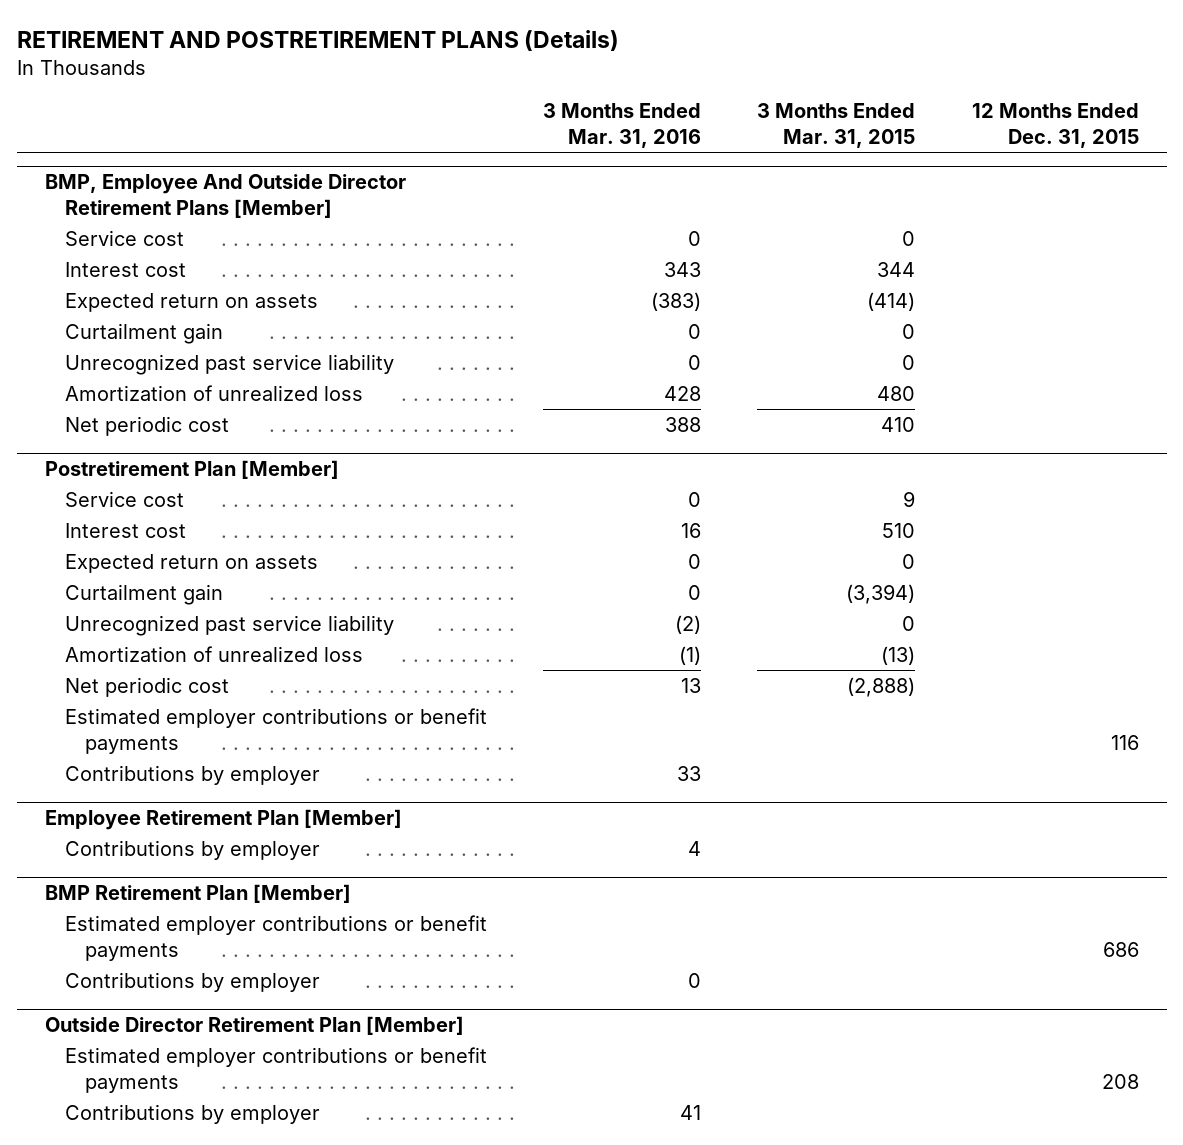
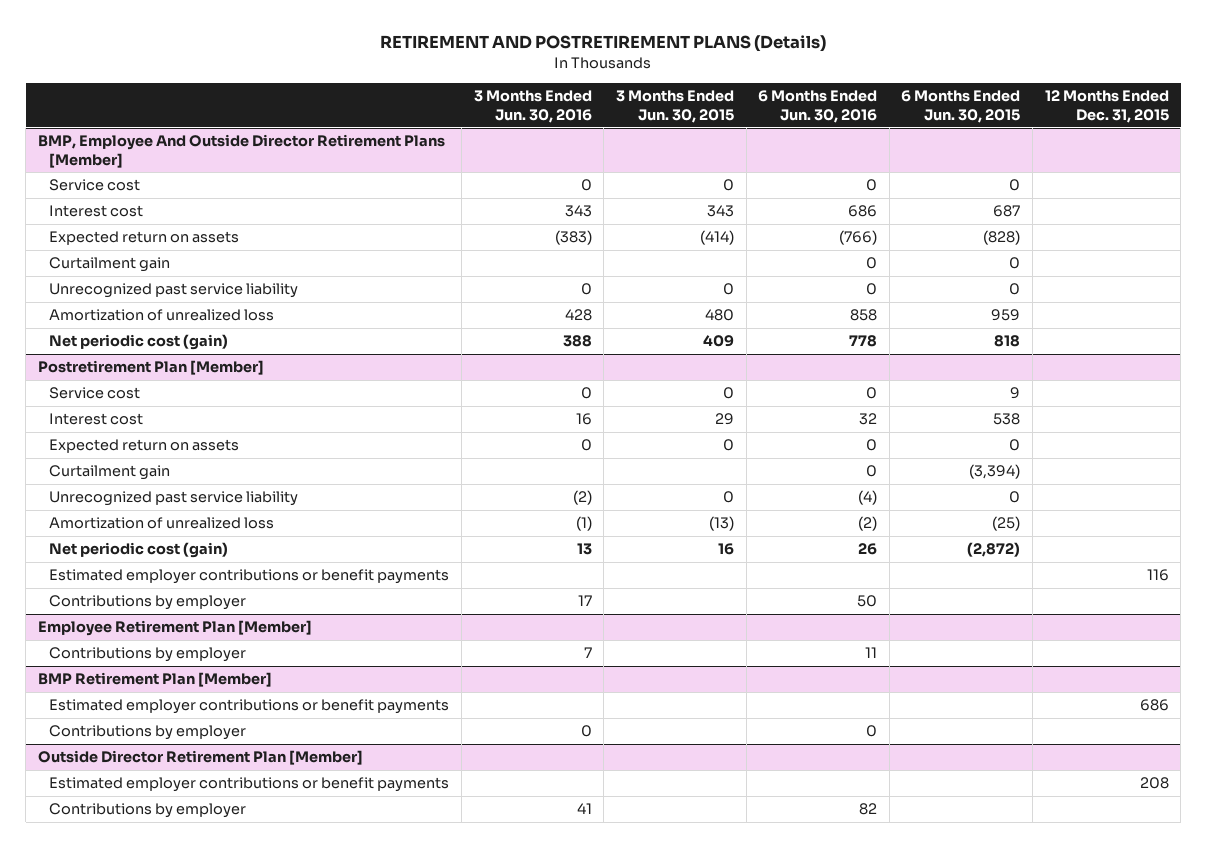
- | 3 Months Ended Mar. 31, 2016 | 3 Months Ended Mar. 31, 2015 | 12 Months Ended Dec. 31, 2015
+ | 3 Months Ended Jun. 30, 2016 | 3 Months Ended Jun. 30, 2015 | 6 Months Ended Jun. 30, 2016 | 6 Months Ended Jun. 30, 2015 | 12 Months Ended Dec. 31, 2015
@ BMP, Employee And Outside Director Retirement Plans [Member]
- Net periodic cost | 388 | 410 |
+ Net periodic cost (gain) | 388 | 409 | 778 | 818 |
@ Postretirement Plan [Member]
- Net periodic cost | 13 | (2,888) |
+ Net periodic cost (gain) | 13 | 16 | 26 | (2,872) |

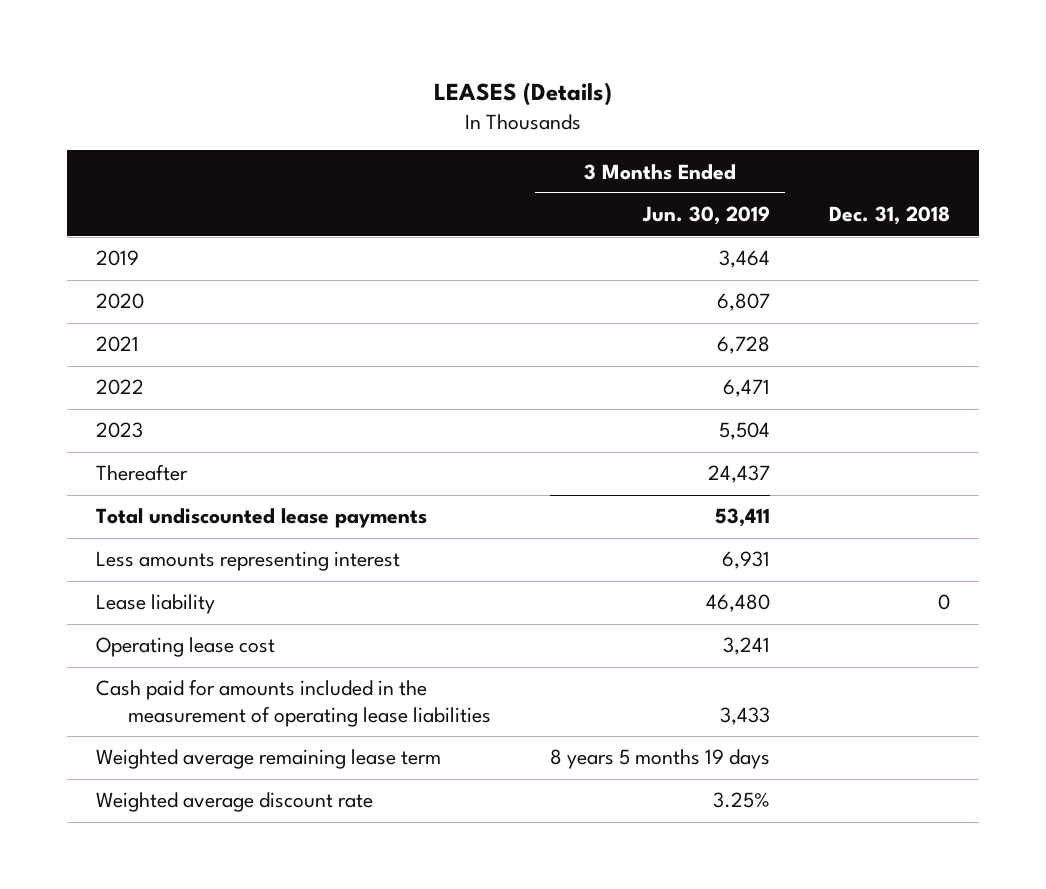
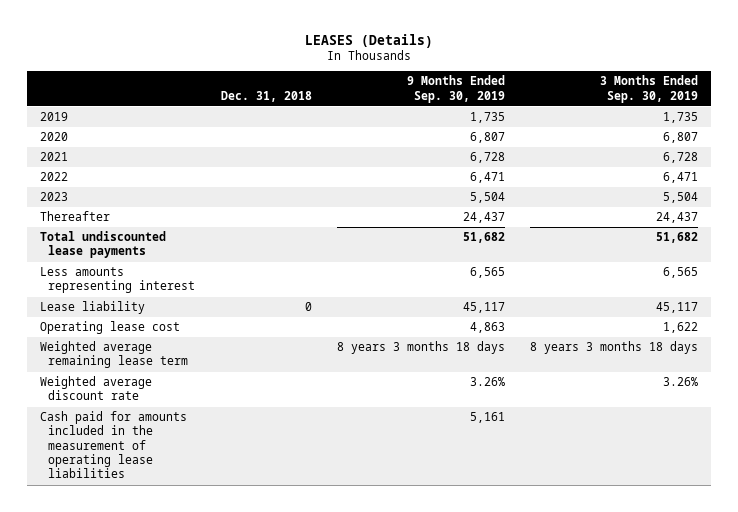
- | 3 Months Ended Jun. 30, 2019 | Dec. 31, 2018
+ | Dec. 31, 2018 | 9 Months Ended Sep. 30, 2019 | 3 Months Ended Sep. 30, 2019
moved down: Cash paid for amounts included in the measurement of operating lease liabilities | | 5,161 |

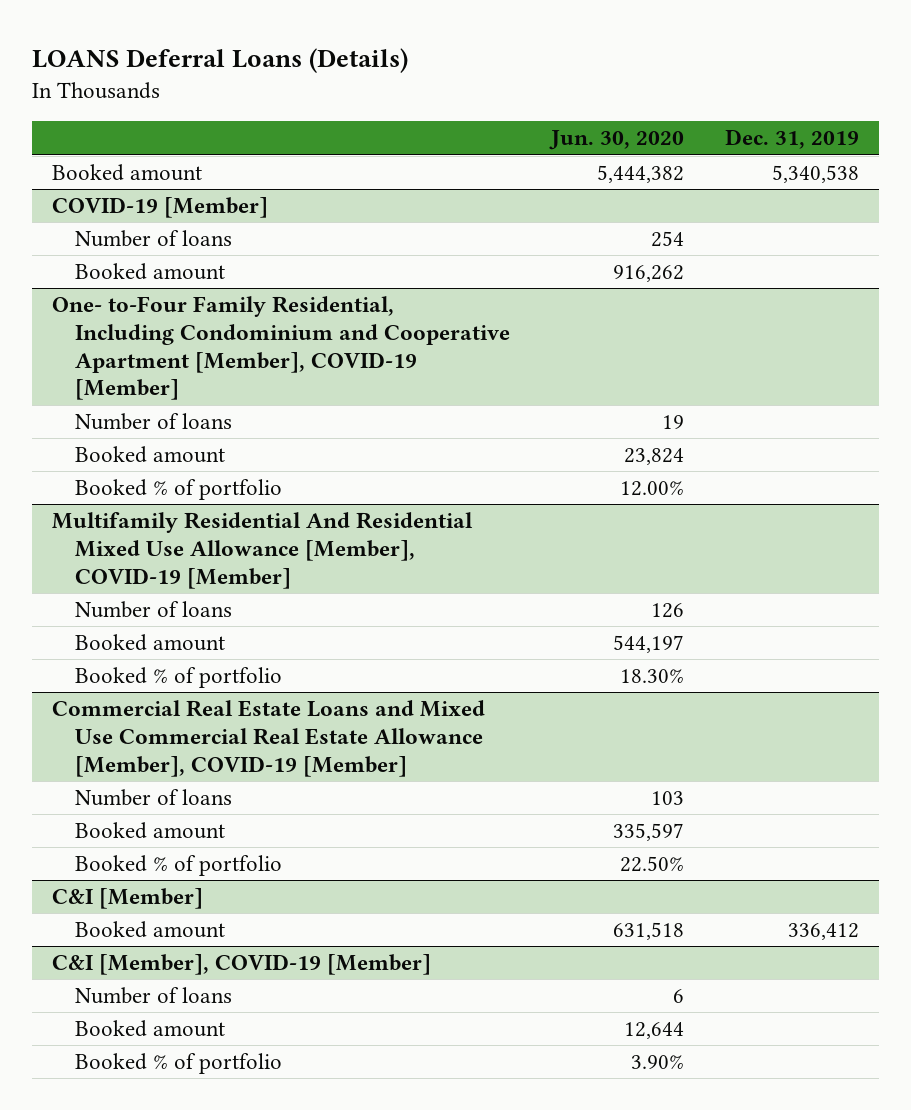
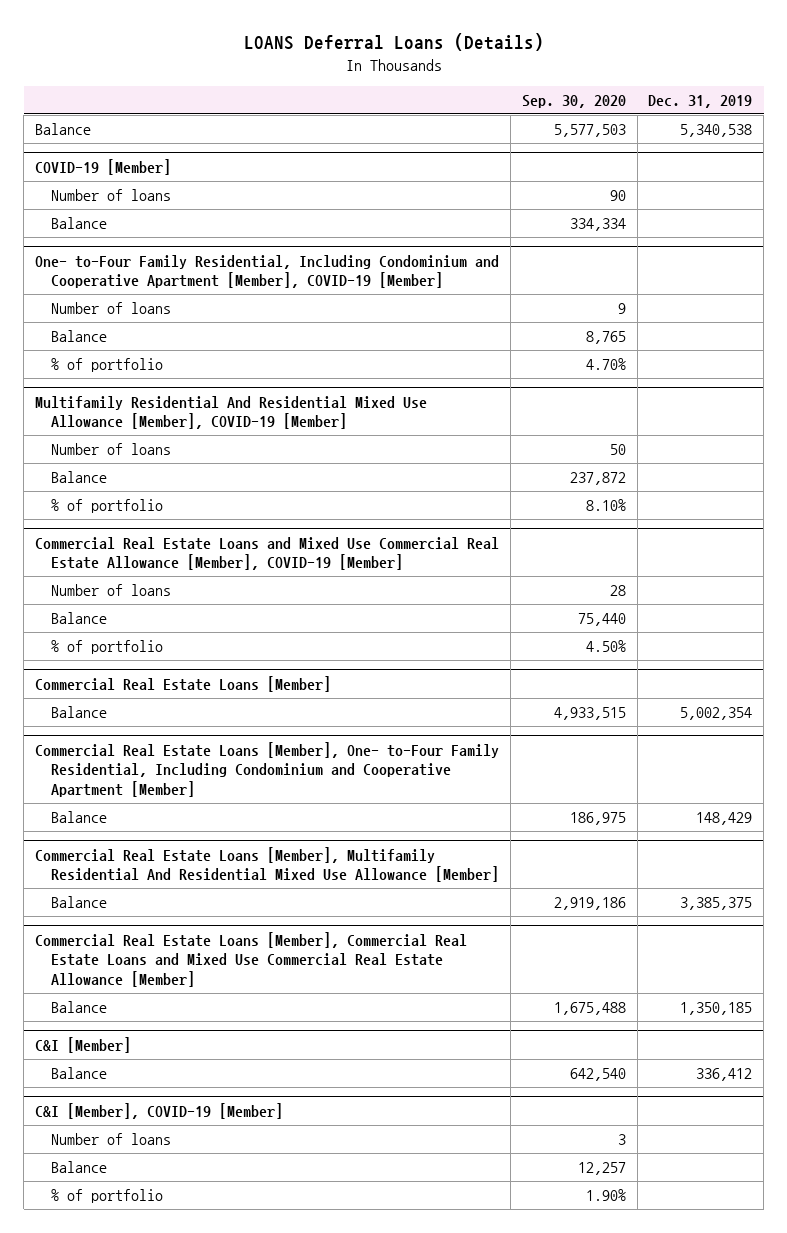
- | Jun. 30, 2020 | Dec. 31, 2019
+ | Sep. 30, 2020 | Dec. 31, 2019
- Booked amount | 5,444,382 | 5,340,538
+ Balance | 5,577,503 | 5,340,538
@ COVID-19 [Member]
- Booked amount | 916,262 |
+ Balance | 334,334 |
@ One- to-Four Family Residential, Including Condominium and Cooperative Apartment [Member], COVID-19 [Member]
- Booked amount | 23,824 |
- Booked % of portfolio | 12.00% |
+ Balance | 8,765 |
+ % of portfolio | 4.70% |
@ Multifamily Residential And Residential Mixed Use Allowance [Member], COVID-19 [Member]
- Booked amount | 544,197 |
- Booked % of portfolio | 18.30% |
+ Balance | 237,872 |
+ % of portfolio | 8.10% |
@ Commercial Real Estate Loans and Mixed Use Commercial Real Estate Allowance [Member], COVID-19 [Member]
- Booked amount | 335,597 |
- Booked % of portfolio | 22.50% |
+ Balance | 75,440 |
+ % of portfolio | 4.50% |
+ Commercial Real Estate Loans [Member]
+ Balance | 4,933,515 | 5,002,354
+ Commercial Real Estate Loans [Member], One- to-Four Family Residential, Including Condominium and Cooperative Apartment [Member]
+ Balance | 186,975 | 148,429
+ Commercial Real Estate Loans [Member], Multifamily Residential And Residential Mixed Use Allowance [Member]
+ Balance | 2,919,186 | 3,385,375
+ Commercial Real Estate Loans [Member], Commercial Real Estate Loans and Mixed Use Commercial Real Estate Allowance [Member]
+ Balance | 1,675,488 | 1,350,185
@ C&I [Member]
- Booked amount | 631,518 | 336,412
+ Balance | 642,540 | 336,412
@ C&I [Member], COVID-19 [Member]
- Booked amount | 12,644 |
- Booked % of portfolio | 3.90% |
+ Balance | 12,257 |
+ % of portfolio | 1.90% |

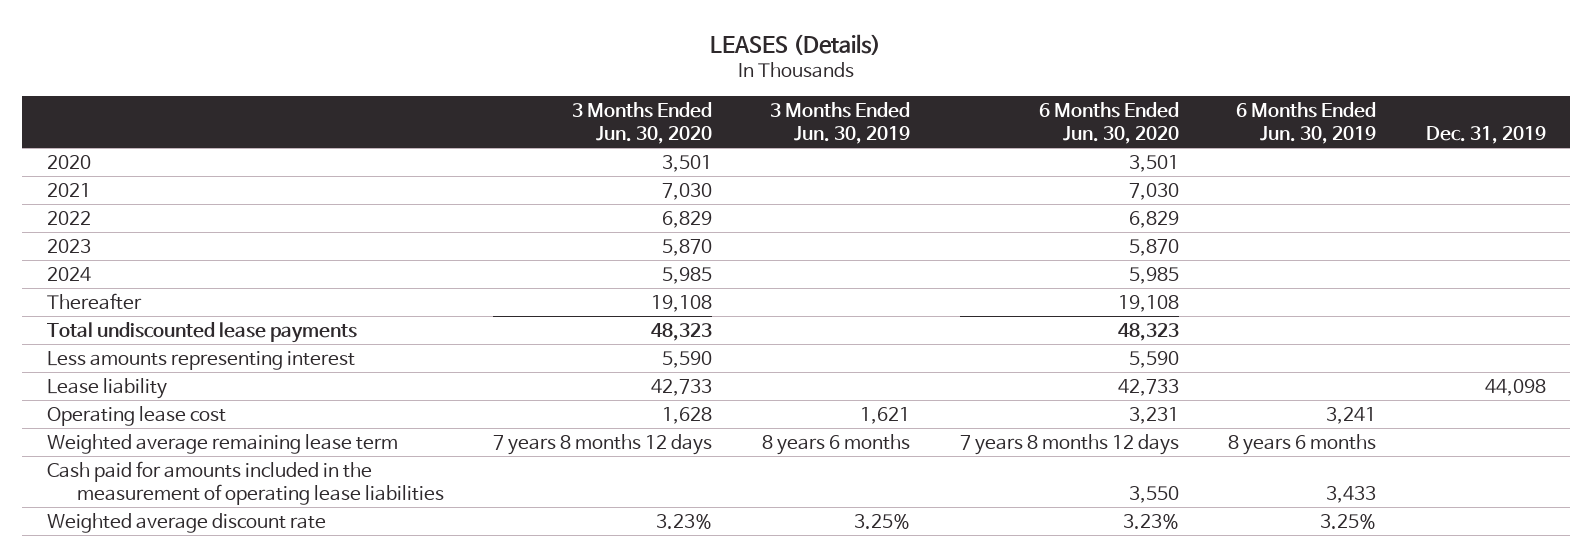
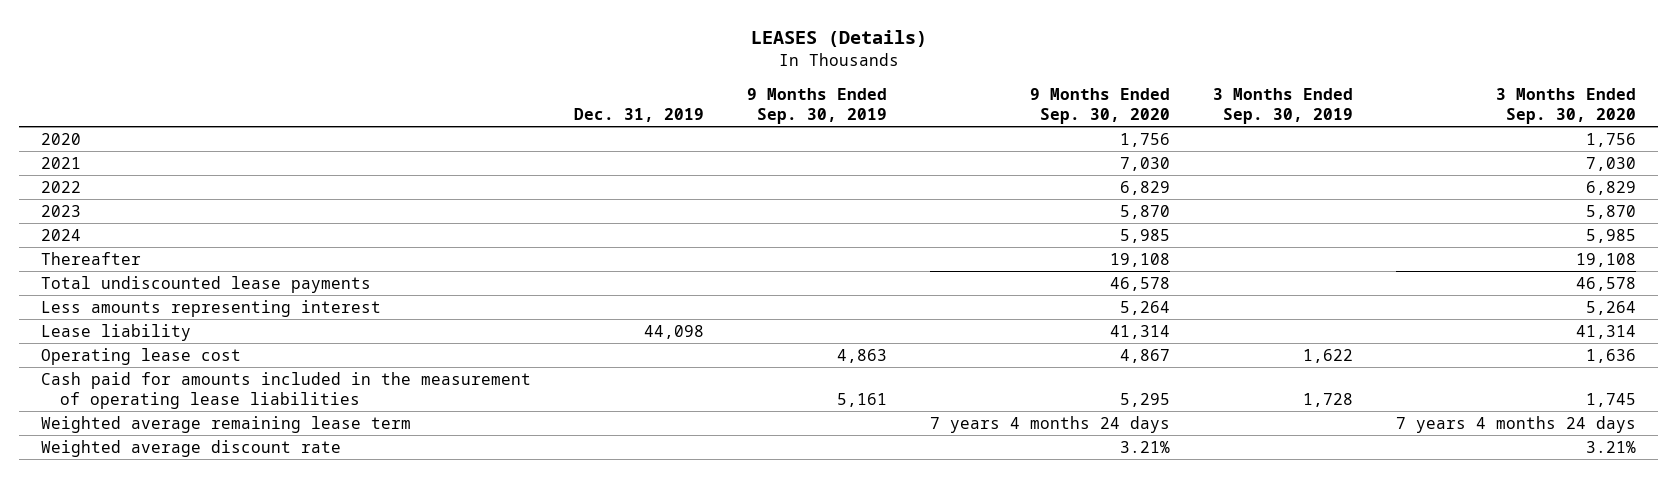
- | 3 Months Ended Jun. 30, 2020 | 3 Months Ended Jun. 30, 2019 | 6 Months Ended Jun. 30, 2020 | 6 Months Ended Jun. 30, 2019 | Dec. 31, 2019
+ | Dec. 31, 2019 | 9 Months Ended Sep. 30, 2019 | 9 Months Ended Sep. 30, 2020 | 3 Months Ended Sep. 30, 2019 | 3 Months Ended Sep. 30, 2020
moved down: Weighted average remaining lease term | | | 7 years 4 months 24 days | | 7 years 4 months 24 days

